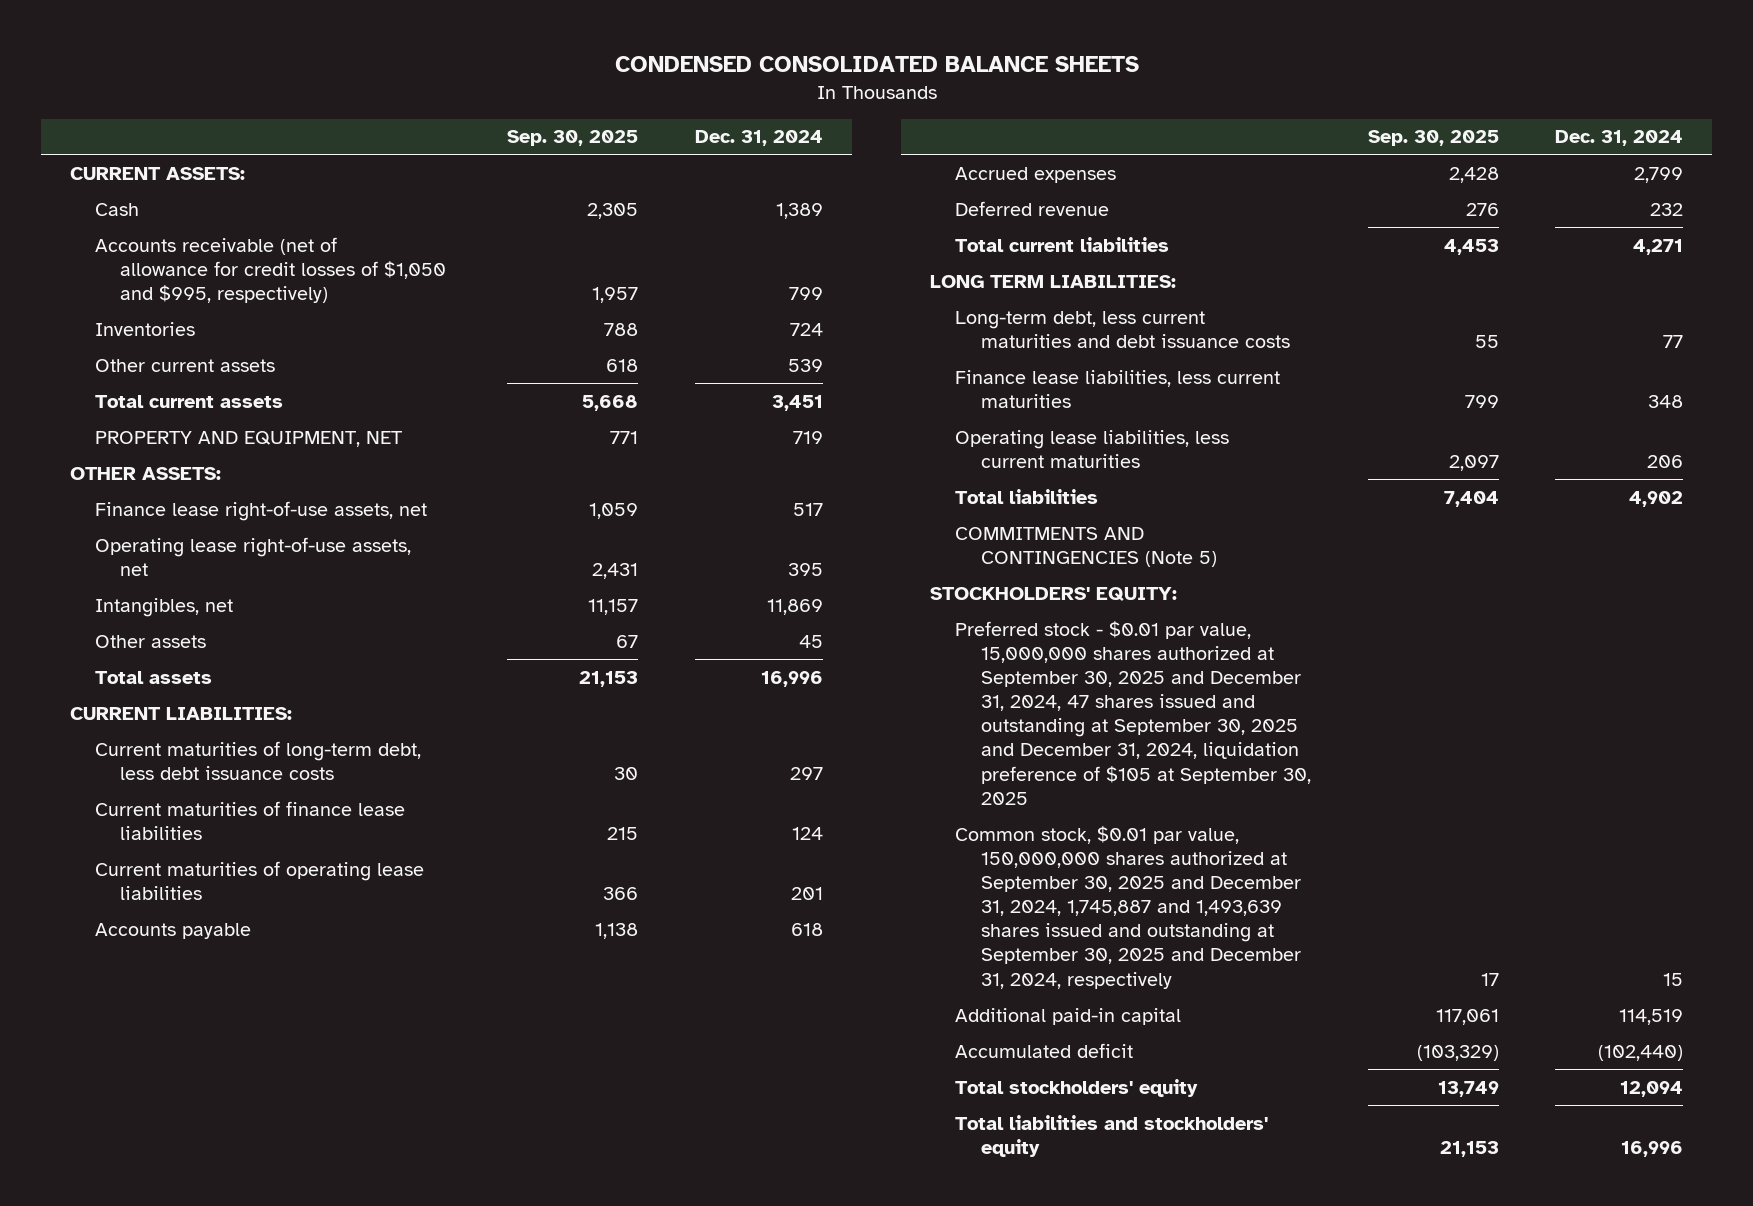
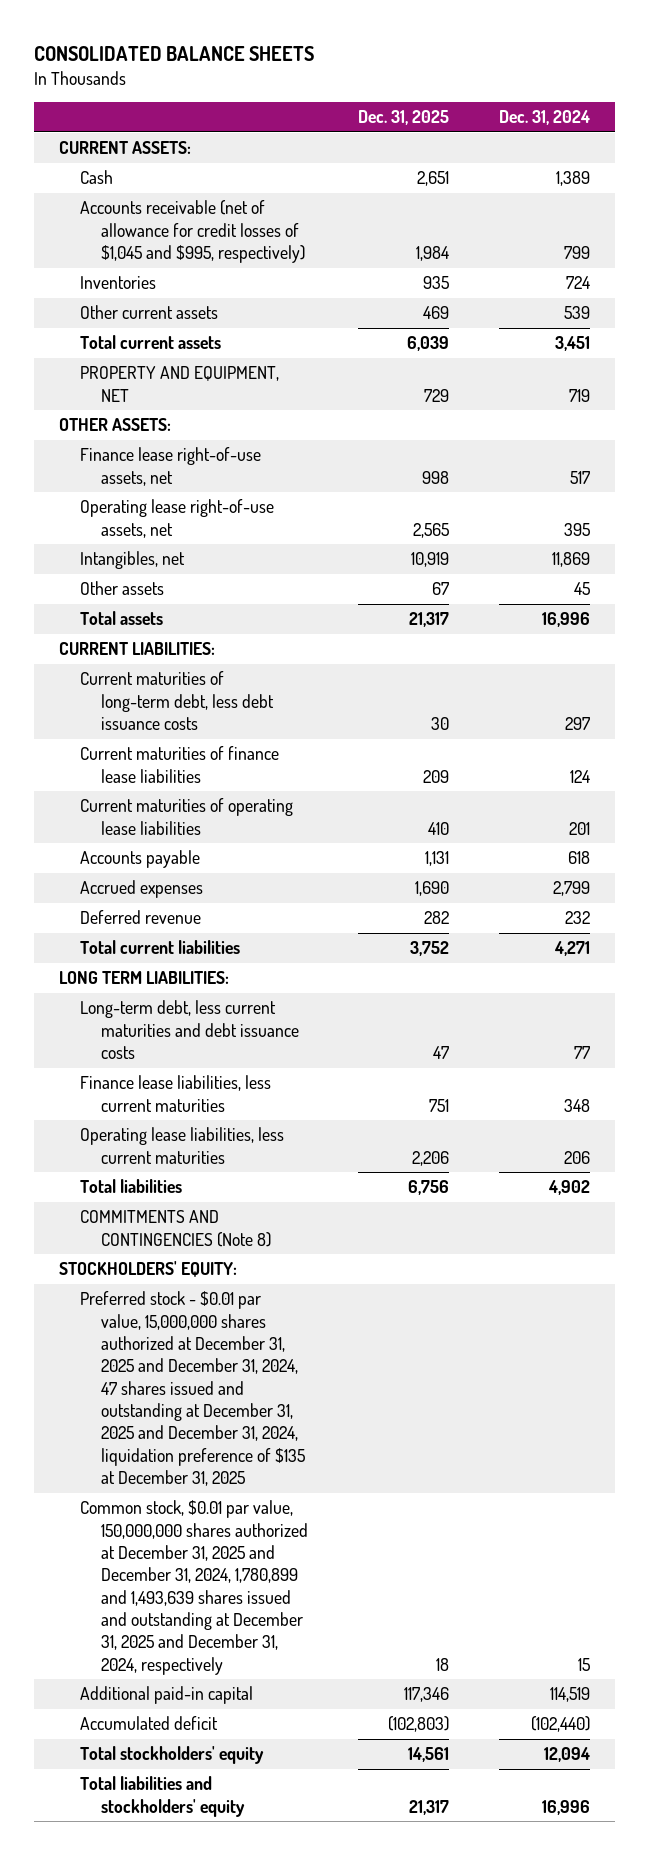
- CONDENSED CONSOLIDATED BALANCE SHEETS
+ CONSOLIDATED BALANCE SHEETS
- | Sep. 30, 2025 | Dec. 31, 2024
+ | Dec. 31, 2025 | Dec. 31, 2024
- Accounts receivable (net of allowance for credit losses of $1,050 and $995, respectively) | 1,957 | 799
+ Accounts receivable (net of allowance for credit losses of $1,045 and $995, respectively) | 1,984 | 799
- COMMITMENTS AND CONTINGENCIES (Note 5)
+ COMMITMENTS AND CONTINGENCIES (Note 8)
- Preferred stock - $0.01 par value, 15,000,000 shares authorized at September 30, 2025 and December 31, 2024, 47 shares issued and outstanding at September 30, 2025 and December 31, 2024, liquidation preference of $105 at September 30, 2025
- Common stock, $0.01 par value, 150,000,000 shares authorized at September 30, 2025 and December 31, 2024, 1,745,887 and 1,493,639 shares issued and outstanding at September 30, 2025 and December 31, 2024, respectively | 17 | 15
+ Preferred stock - $0.01 par value, 15,000,000 shares authorized at December 31, 2025 and December 31, 2024, 47 shares issued and outstanding at December 31, 2025 and December 31, 2024, liquidation preference of $135 at December 31, 2025
+ Common stock, $0.01 par value, 150,000,000 shares authorized at December 31, 2025 and December 31, 2024, 1,780,899 and 1,493,639 shares issued and outstanding at December 31, 2025 and December 31, 2024, respectively | 18 | 15

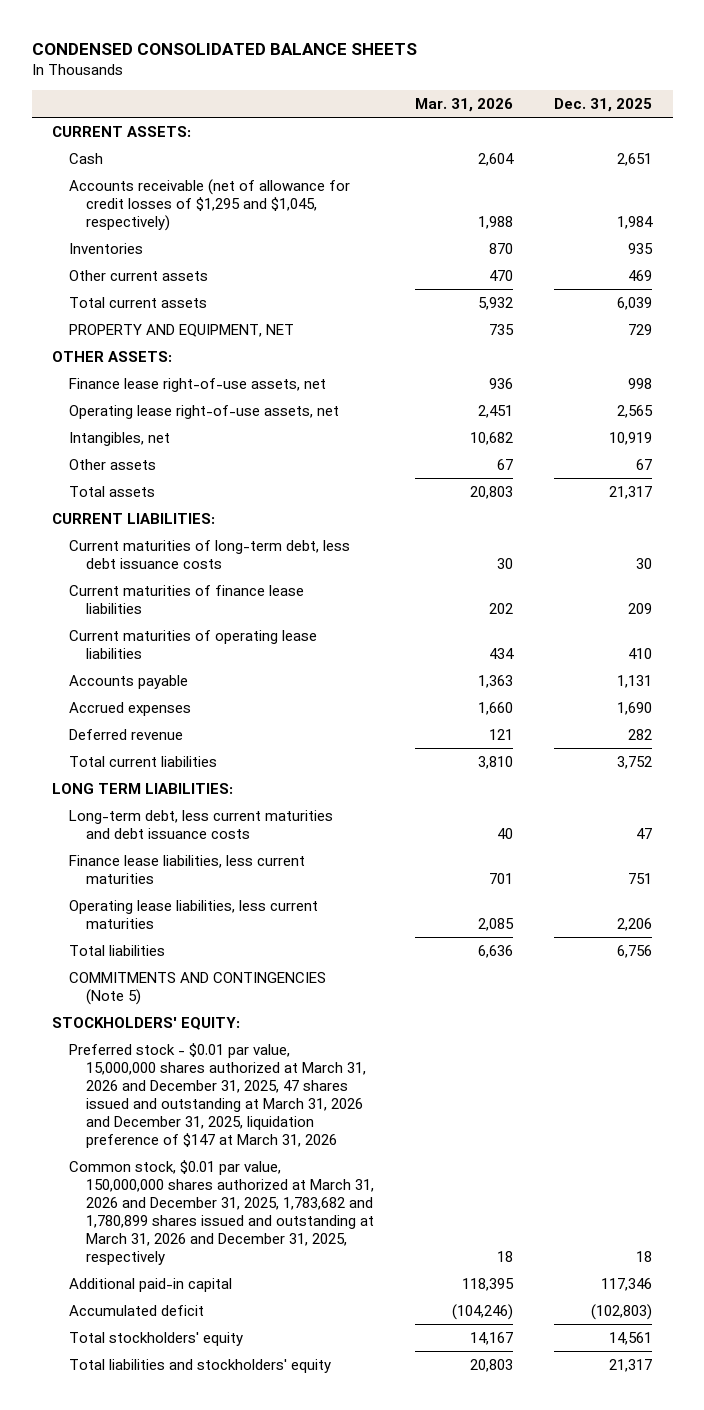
- CONSOLIDATED BALANCE SHEETS
+ CONDENSED CONSOLIDATED BALANCE SHEETS
- | Dec. 31, 2025 | Dec. 31, 2024
+ | Mar. 31, 2026 | Dec. 31, 2025
- Accounts receivable (net of allowance for credit losses of $1,045 and $995, respectively) | 1,984 | 799
+ Accounts receivable (net of allowance for credit losses of $1,295 and $1,045, respectively) | 1,988 | 1,984
- COMMITMENTS AND CONTINGENCIES (Note 8)
+ COMMITMENTS AND CONTINGENCIES (Note 5)
- Preferred stock - $0.01 par value, 15,000,000 shares authorized at December 31, 2025 and December 31, 2024, 47 shares issued and outstanding at December 31, 2025 and December 31, 2024, liquidation preference of $135 at December 31, 2025
- Common stock, $0.01 par value, 150,000,000 shares authorized at December 31, 2025 and December 31, 2024, 1,780,899 and 1,493,639 shares issued and outstanding at December 31, 2025 and December 31, 2024, respectively | 18 | 15
+ Preferred stock - $0.01 par value, 15,000,000 shares authorized at March 31, 2026 and December 31, 2025, 47 shares issued and outstanding at March 31, 2026 and December 31, 2025, liquidation preference of $147 at March 31, 2026
+ Common stock, $0.01 par value, 150,000,000 shares authorized at March 31, 2026 and December 31, 2025, 1,783,682 and 1,780,899 shares issued and outstanding at March 31, 2026 and December 31, 2025, respectively | 18 | 18

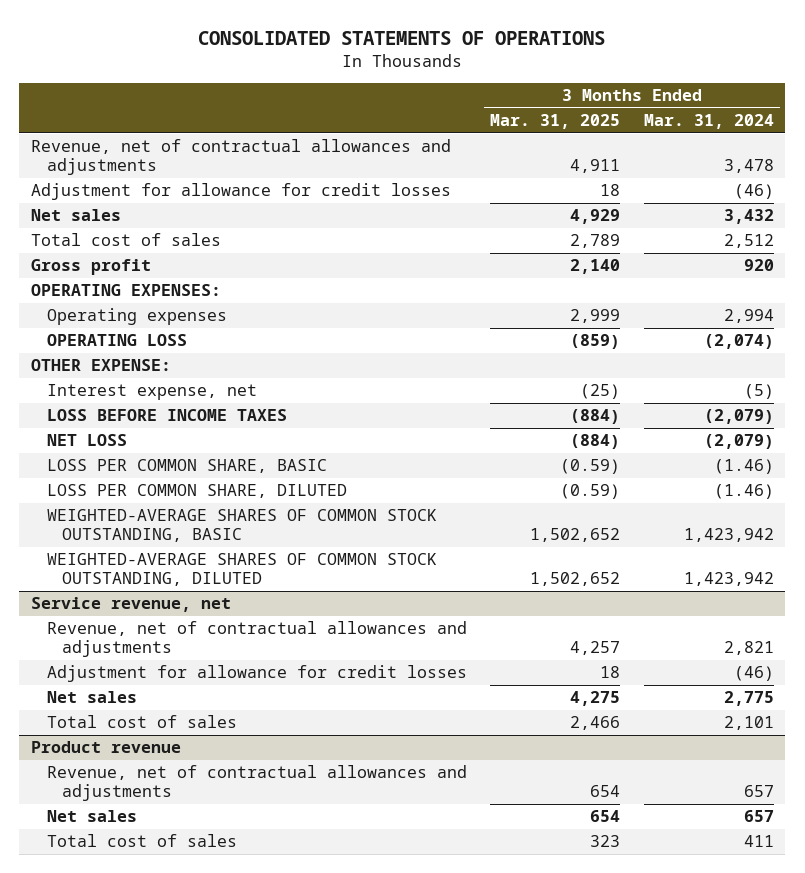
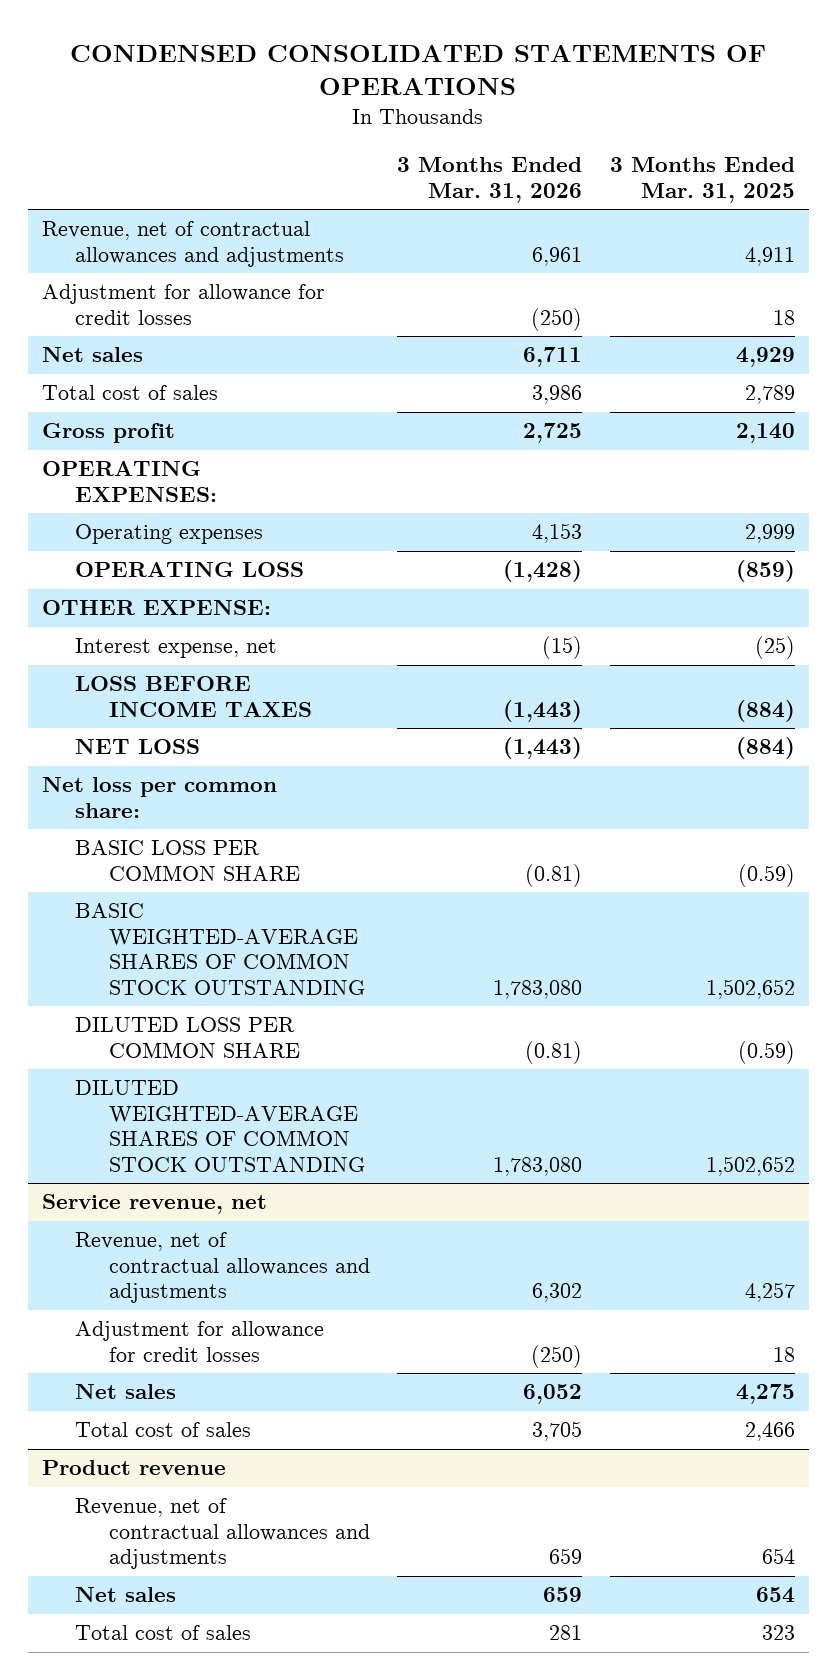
- CONSOLIDATED STATEMENTS OF OPERATIONS
+ CONDENSED CONSOLIDATED STATEMENTS OF OPERATIONS
- | 3 Months Ended Mar. 31, 2025 | 3 Months Ended Mar. 31, 2024
+ | 3 Months Ended Mar. 31, 2026 | 3 Months Ended Mar. 31, 2025
- LOSS PER COMMON SHARE, BASIC | (0.59) | (1.46)
- LOSS PER COMMON SHARE, DILUTED | (0.59) | (1.46)
- WEIGHTED-AVERAGE SHARES OF COMMON STOCK OUTSTANDING, BASIC | 1,502,652 | 1,423,942
- WEIGHTED-AVERAGE SHARES OF COMMON STOCK OUTSTANDING, DILUTED | 1,502,652 | 1,423,942
+ Net loss per common share:
+ BASIC LOSS PER COMMON SHARE | (0.81) | (0.59)
+ BASIC WEIGHTED-AVERAGE SHARES OF COMMON STOCK OUTSTANDING | 1,783,080 | 1,502,652
+ DILUTED LOSS PER COMMON SHARE | (0.81) | (0.59)
+ DILUTED WEIGHTED-AVERAGE SHARES OF COMMON STOCK OUTSTANDING | 1,783,080 | 1,502,652

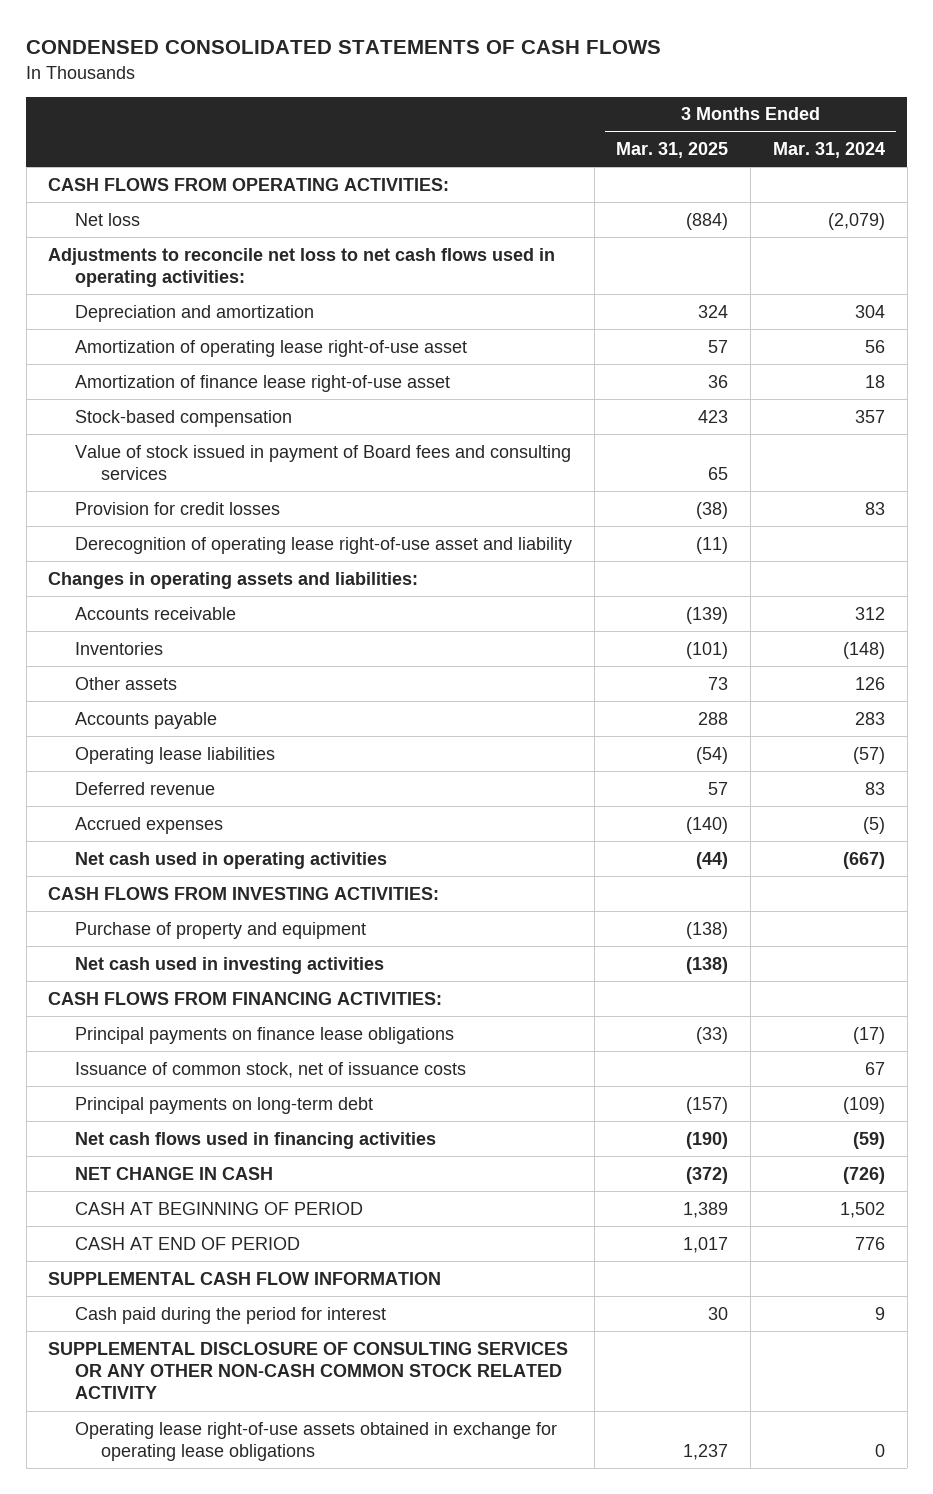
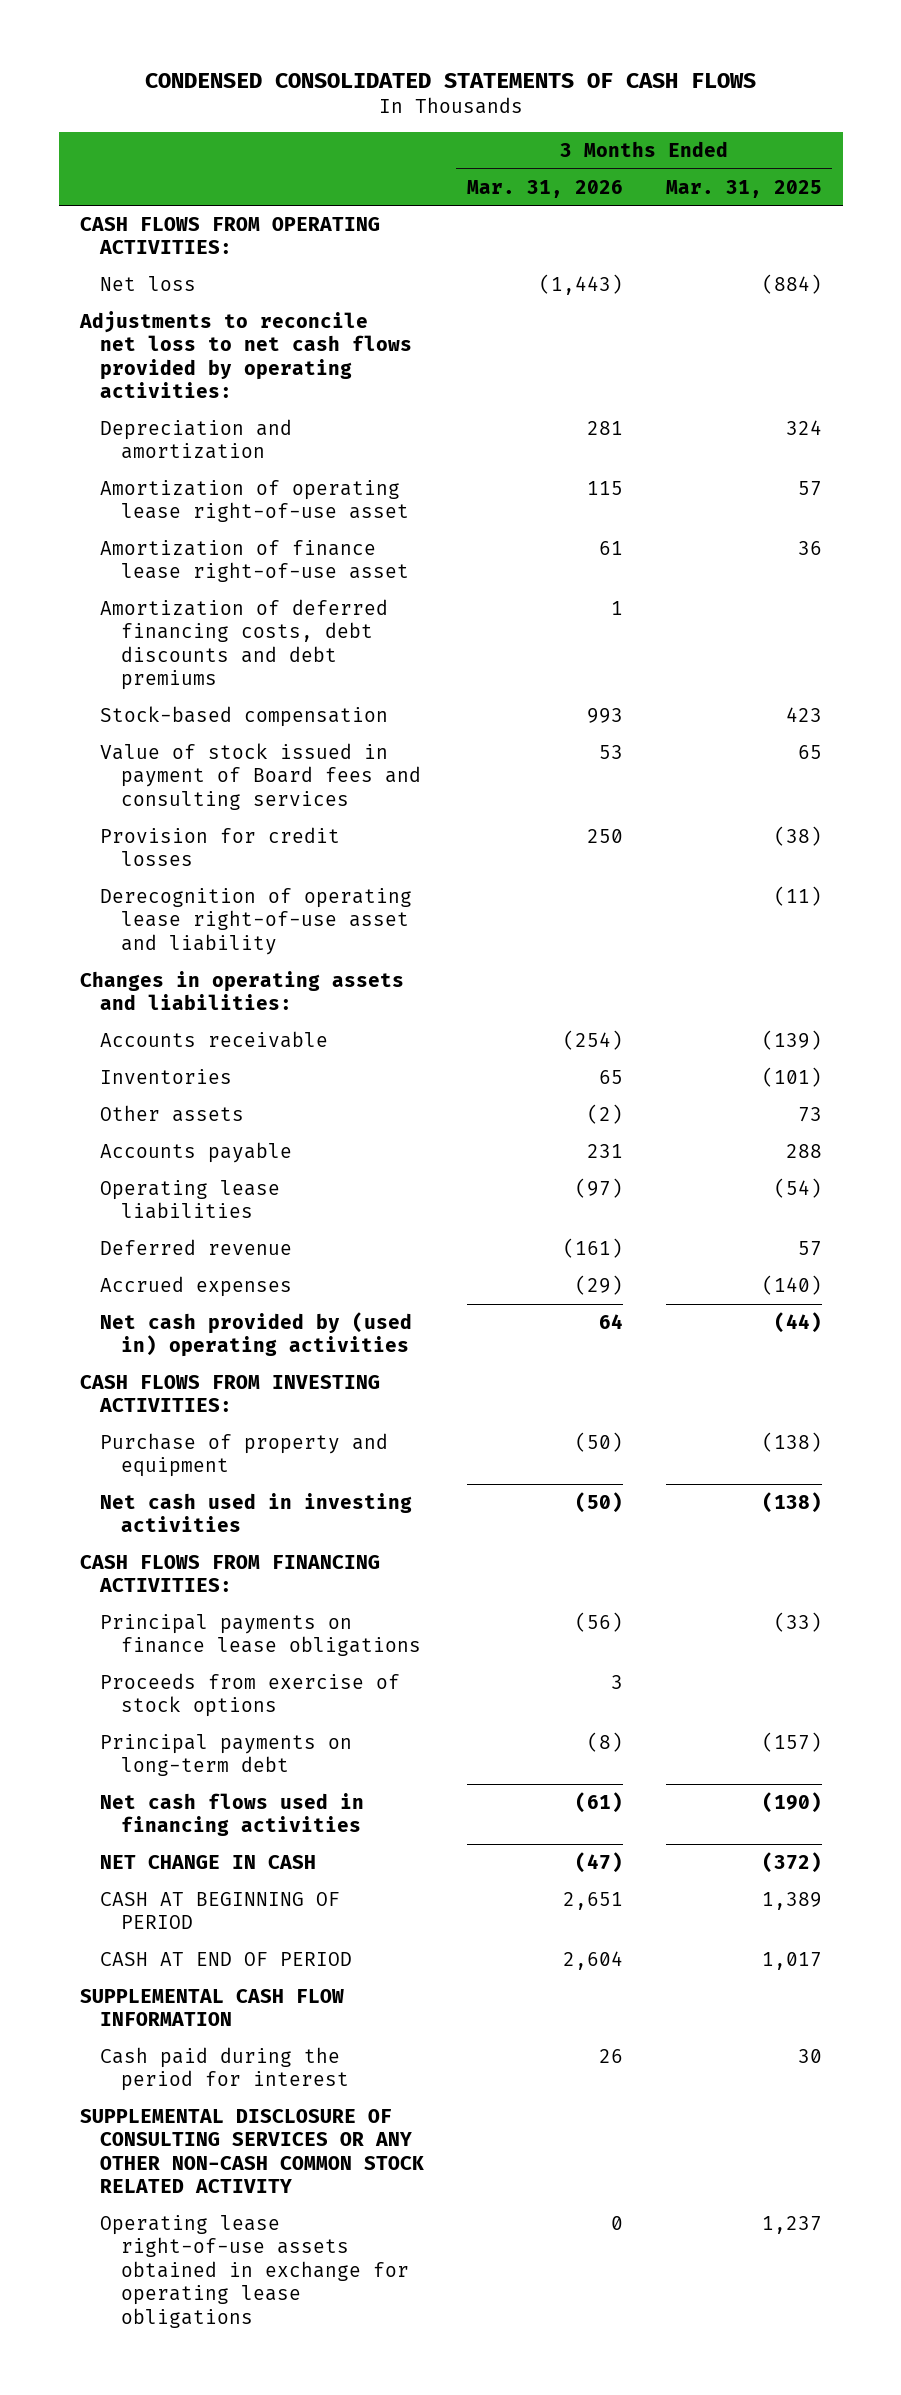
- | 3 Months Ended Mar. 31, 2025 | 3 Months Ended Mar. 31, 2024
+ | 3 Months Ended Mar. 31, 2026 | 3 Months Ended Mar. 31, 2025
- Adjustments to reconcile net loss to net cash flows used in operating activities:
+ Adjustments to reconcile net loss to net cash flows provided by operating activities:
+ Amortization of deferred financing costs, debt discounts and debt premiums | 1 |
- Net cash used in operating activities | (44) | (667)
+ Net cash provided by (used in) operating activities | 64 | (44)
- Issuance of common stock, net of issuance costs | | 67
+ Proceeds from exercise of stock options | 3 |

